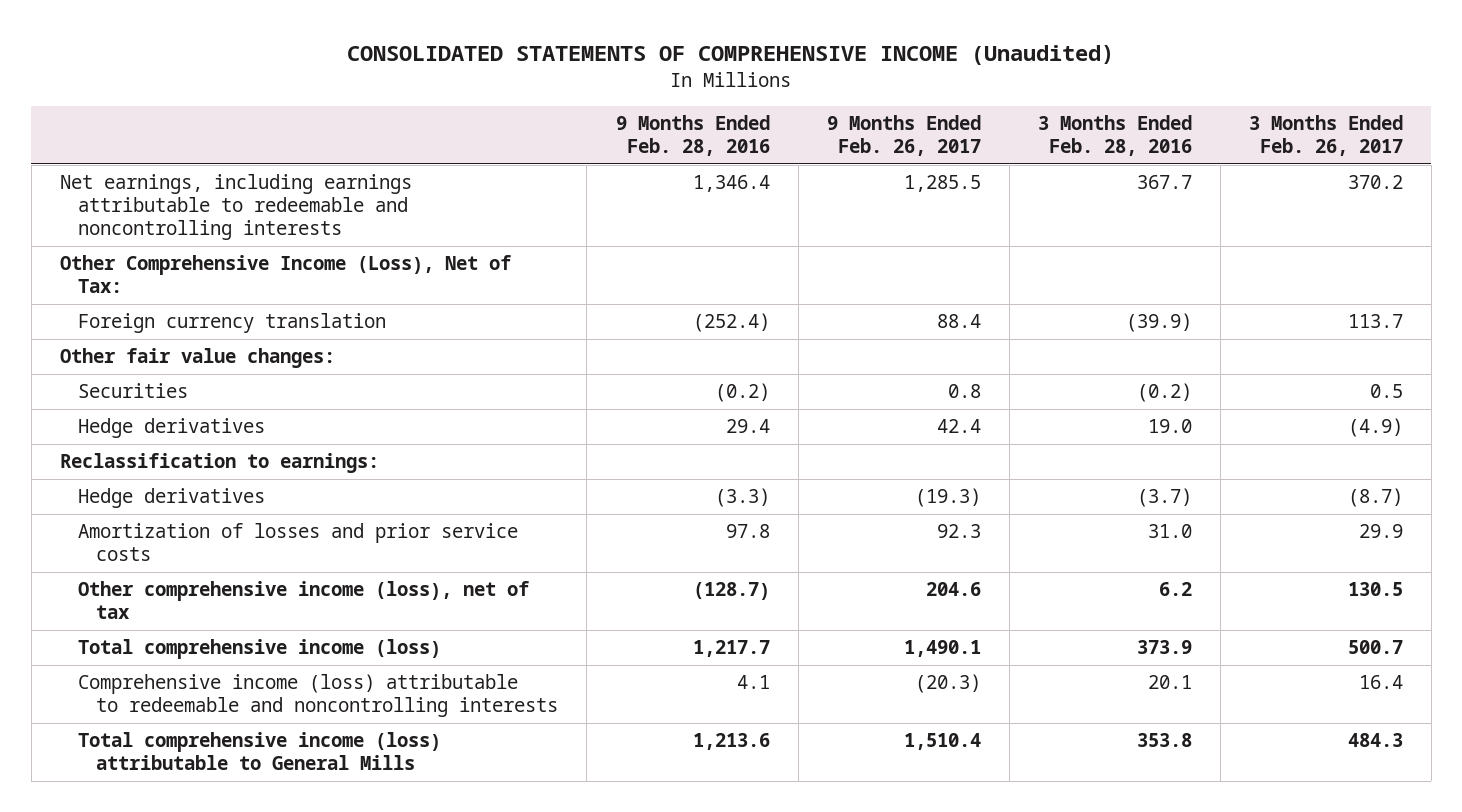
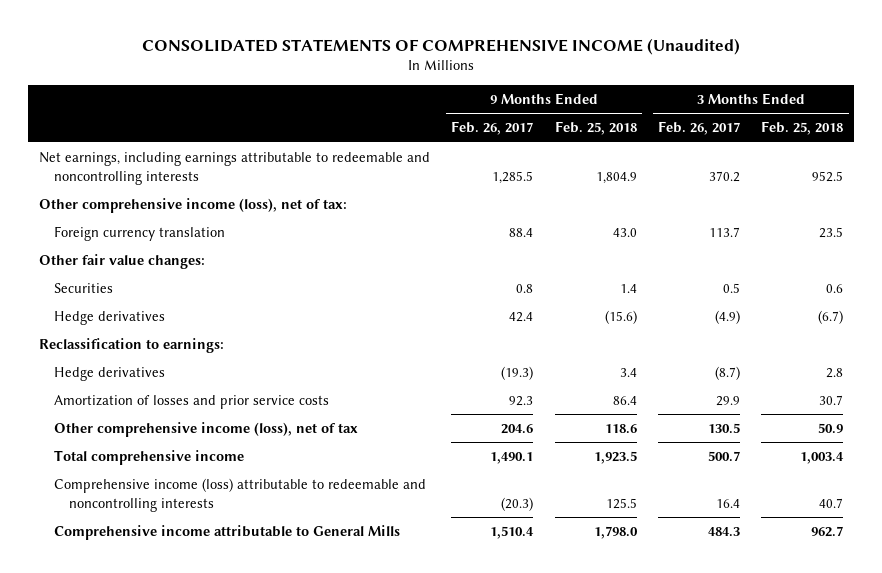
- | 9 Months Ended Feb. 28, 2016 | 9 Months Ended Feb. 26, 2017 | 3 Months Ended Feb. 28, 2016 | 3 Months Ended Feb. 26, 2017
+ | 9 Months Ended Feb. 26, 2017 | 9 Months Ended Feb. 25, 2018 | 3 Months Ended Feb. 26, 2017 | 3 Months Ended Feb. 25, 2018
- Other Comprehensive Income (Loss), Net of Tax:
+ Other comprehensive income (loss), net of tax:
- Total comprehensive income (loss) | 1,217.7 | 1,490.1 | 373.9 | 500.7
+ Total comprehensive income | 1,490.1 | 1,923.5 | 500.7 | 1,003.4
- Total comprehensive income (loss) attributable to General Mills | 1,213.6 | 1,510.4 | 353.8 | 484.3
+ Comprehensive income attributable to General Mills | 1,510.4 | 1,798.0 | 484.3 | 962.7

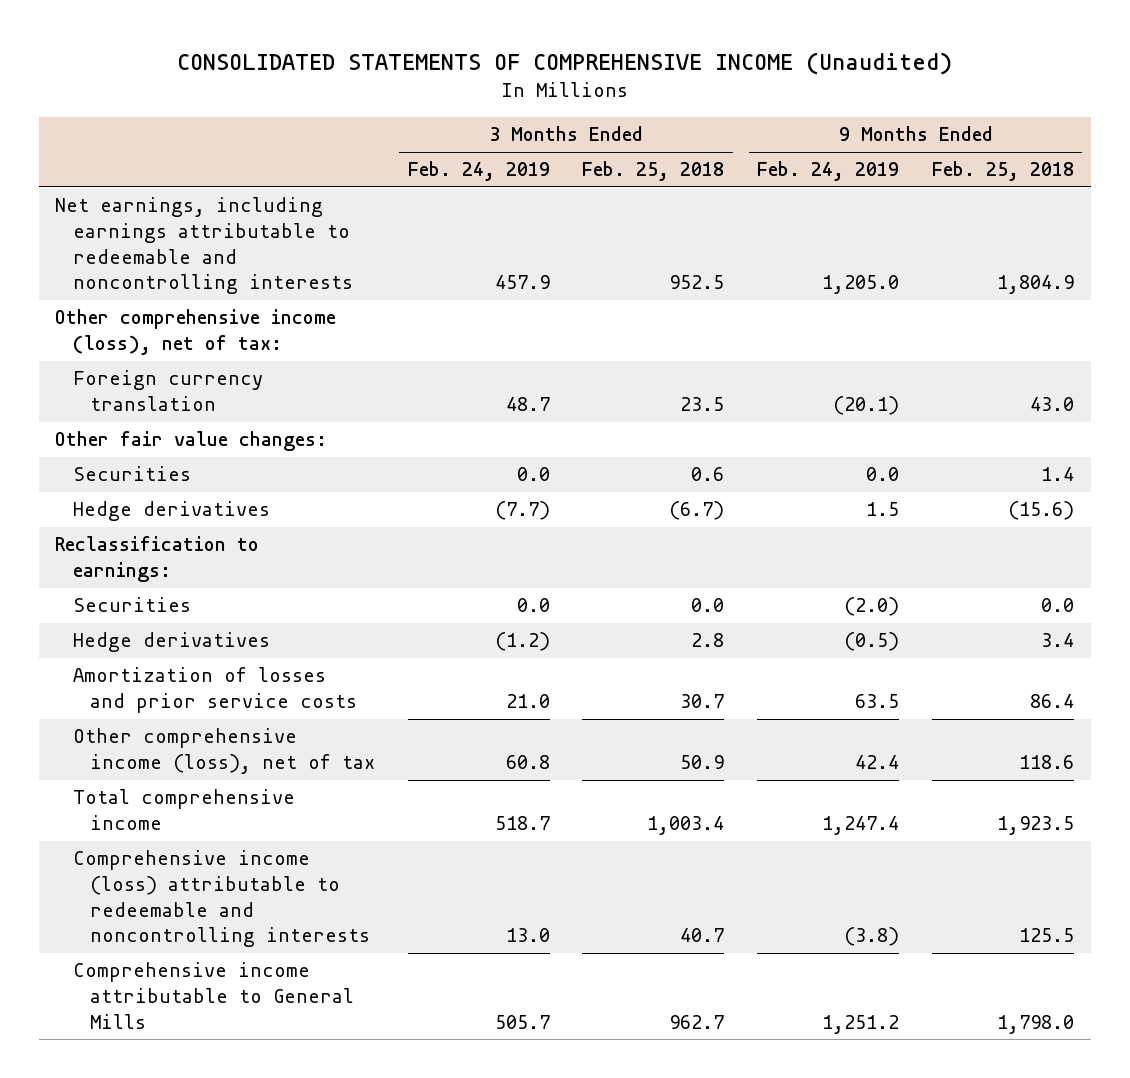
- | 9 Months Ended Feb. 26, 2017 | 9 Months Ended Feb. 25, 2018 | 3 Months Ended Feb. 26, 2017 | 3 Months Ended Feb. 25, 2018
+ | 3 Months Ended Feb. 24, 2019 | 3 Months Ended Feb. 25, 2018 | 9 Months Ended Feb. 24, 2019 | 9 Months Ended Feb. 25, 2018
+ Securities | 0.0 | 0.0 | (2.0) | 0.0

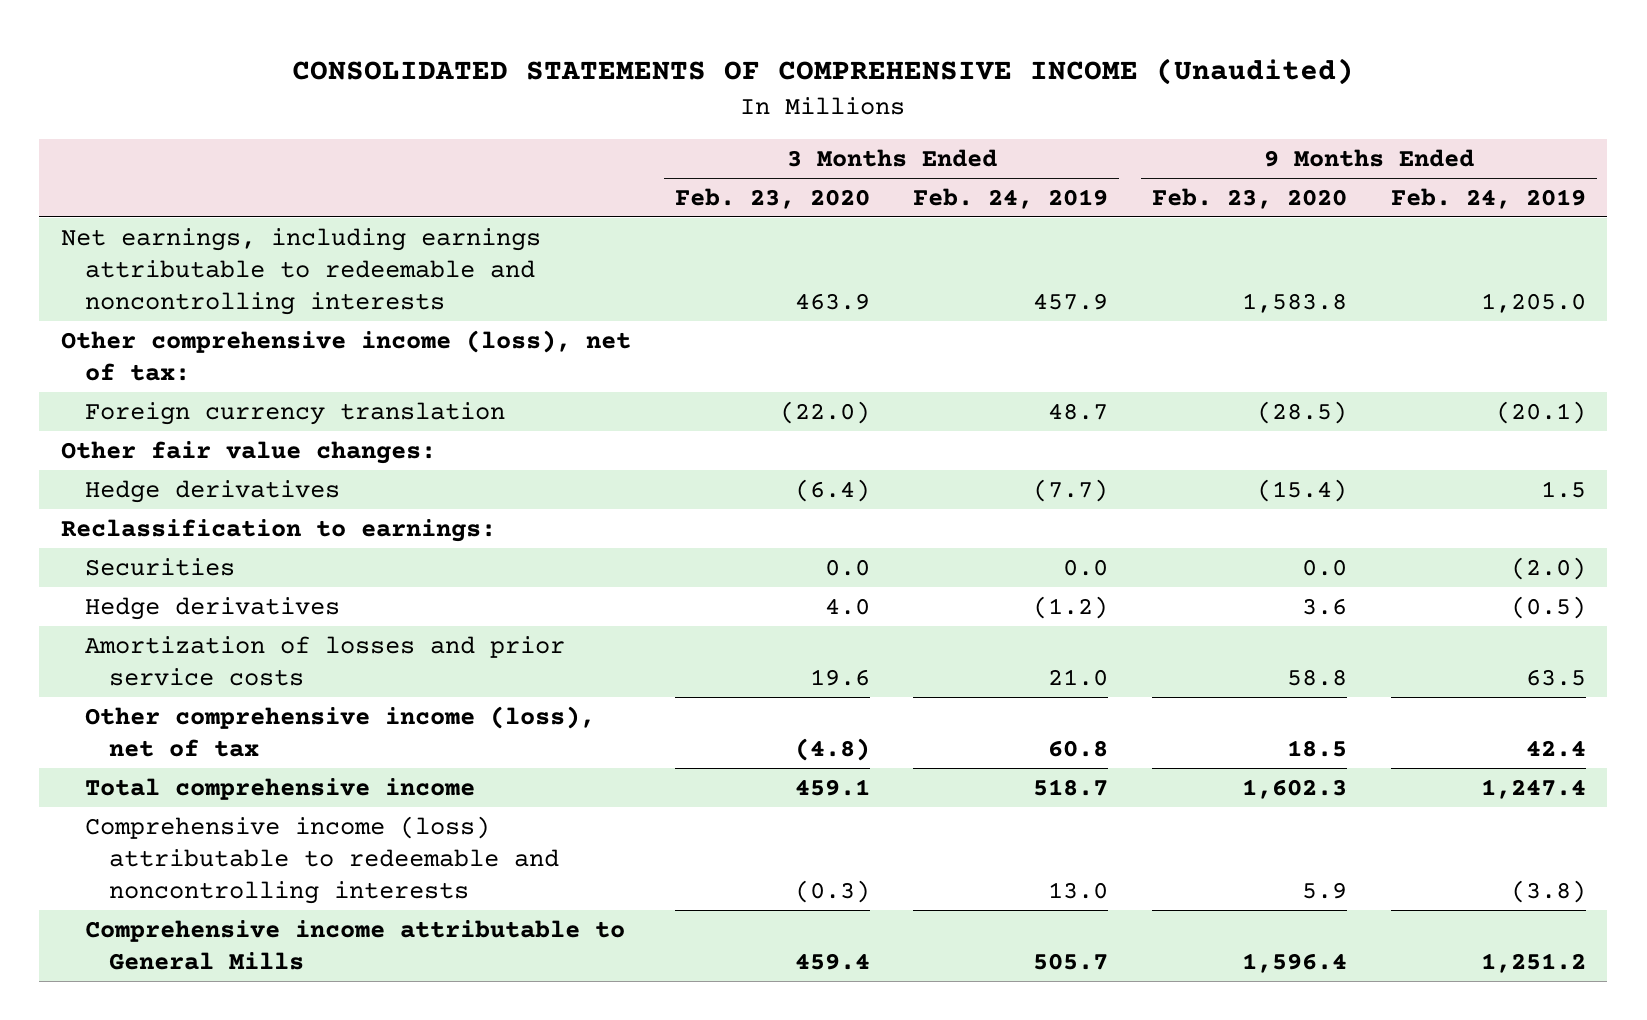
- | 3 Months Ended Feb. 24, 2019 | 3 Months Ended Feb. 25, 2018 | 9 Months Ended Feb. 24, 2019 | 9 Months Ended Feb. 25, 2018
+ | 3 Months Ended Feb. 23, 2020 | 3 Months Ended Feb. 24, 2019 | 9 Months Ended Feb. 23, 2020 | 9 Months Ended Feb. 24, 2019
- Securities | 0.0 | 0.6 | 0.0 | 1.4

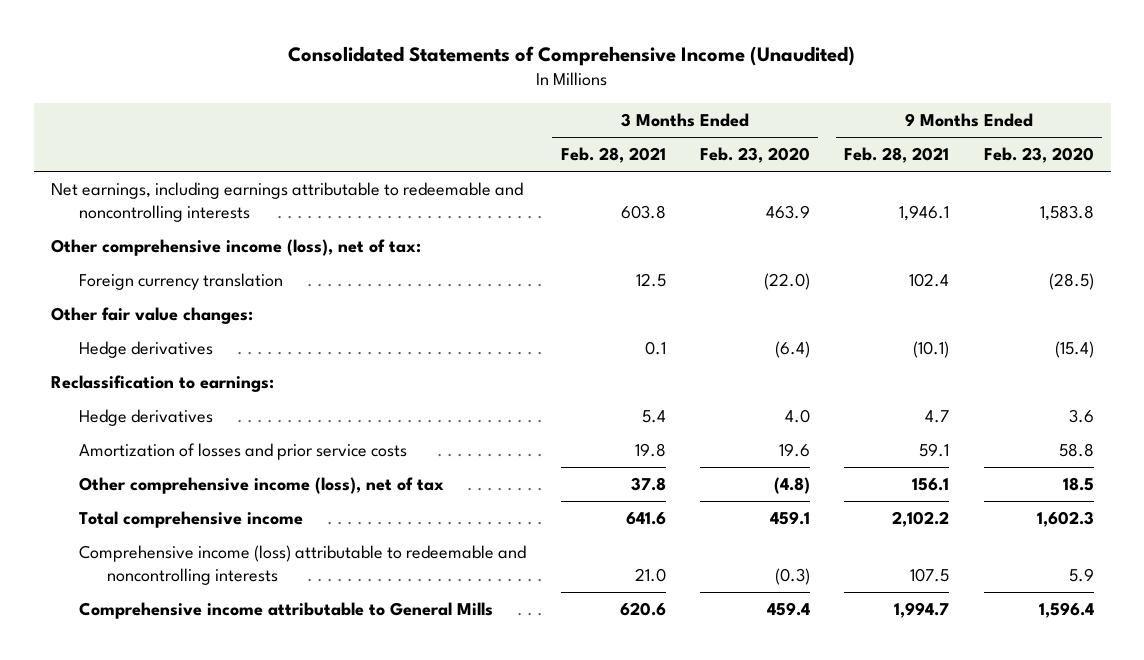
- CONSOLIDATED STATEMENTS OF COMPREHENSIVE INCOME (Unaudited)
+ Consolidated Statements of Comprehensive Income (Unaudited)
- | 3 Months Ended Feb. 23, 2020 | 3 Months Ended Feb. 24, 2019 | 9 Months Ended Feb. 23, 2020 | 9 Months Ended Feb. 24, 2019
+ | 3 Months Ended Feb. 28, 2021 | 3 Months Ended Feb. 23, 2020 | 9 Months Ended Feb. 28, 2021 | 9 Months Ended Feb. 23, 2020
- Securities | 0.0 | 0.0 | 0.0 | (2.0)

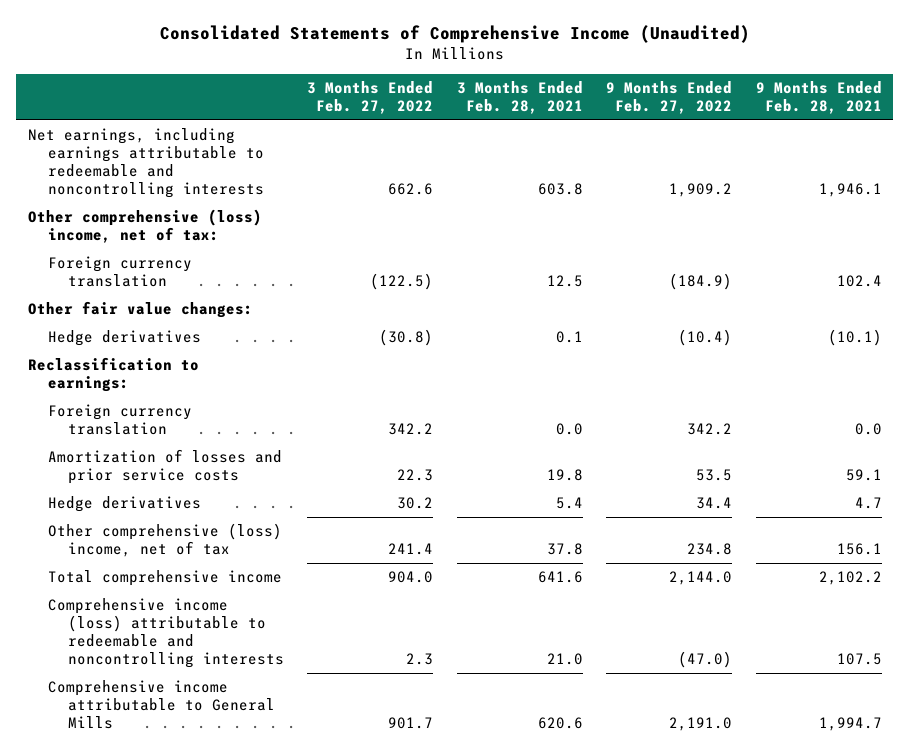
- | 3 Months Ended Feb. 28, 2021 | 3 Months Ended Feb. 23, 2020 | 9 Months Ended Feb. 28, 2021 | 9 Months Ended Feb. 23, 2020
+ | 3 Months Ended Feb. 27, 2022 | 3 Months Ended Feb. 28, 2021 | 9 Months Ended Feb. 27, 2022 | 9 Months Ended Feb. 28, 2021
- Other comprehensive income (loss), net of tax:
+ Other comprehensive (loss) income, net of tax:
+ Foreign currency translation | 342.2 | 0.0 | 342.2 | 0.0
- Other comprehensive income (loss), net of tax | 37.8 | (4.8) | 156.1 | 18.5
moved down: Hedge derivatives | 30.2 | 5.4 | 34.4 | 4.7
+ Other comprehensive (loss) income, net of tax | 241.4 | 37.8 | 234.8 | 156.1

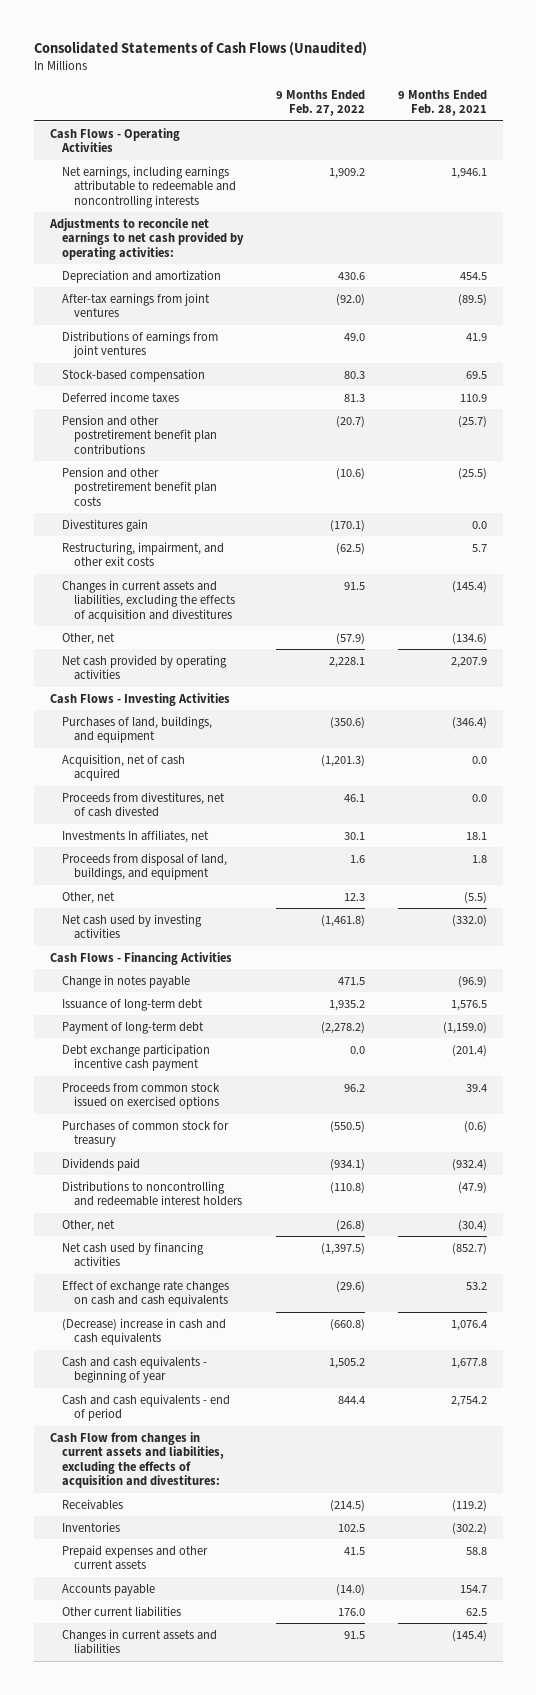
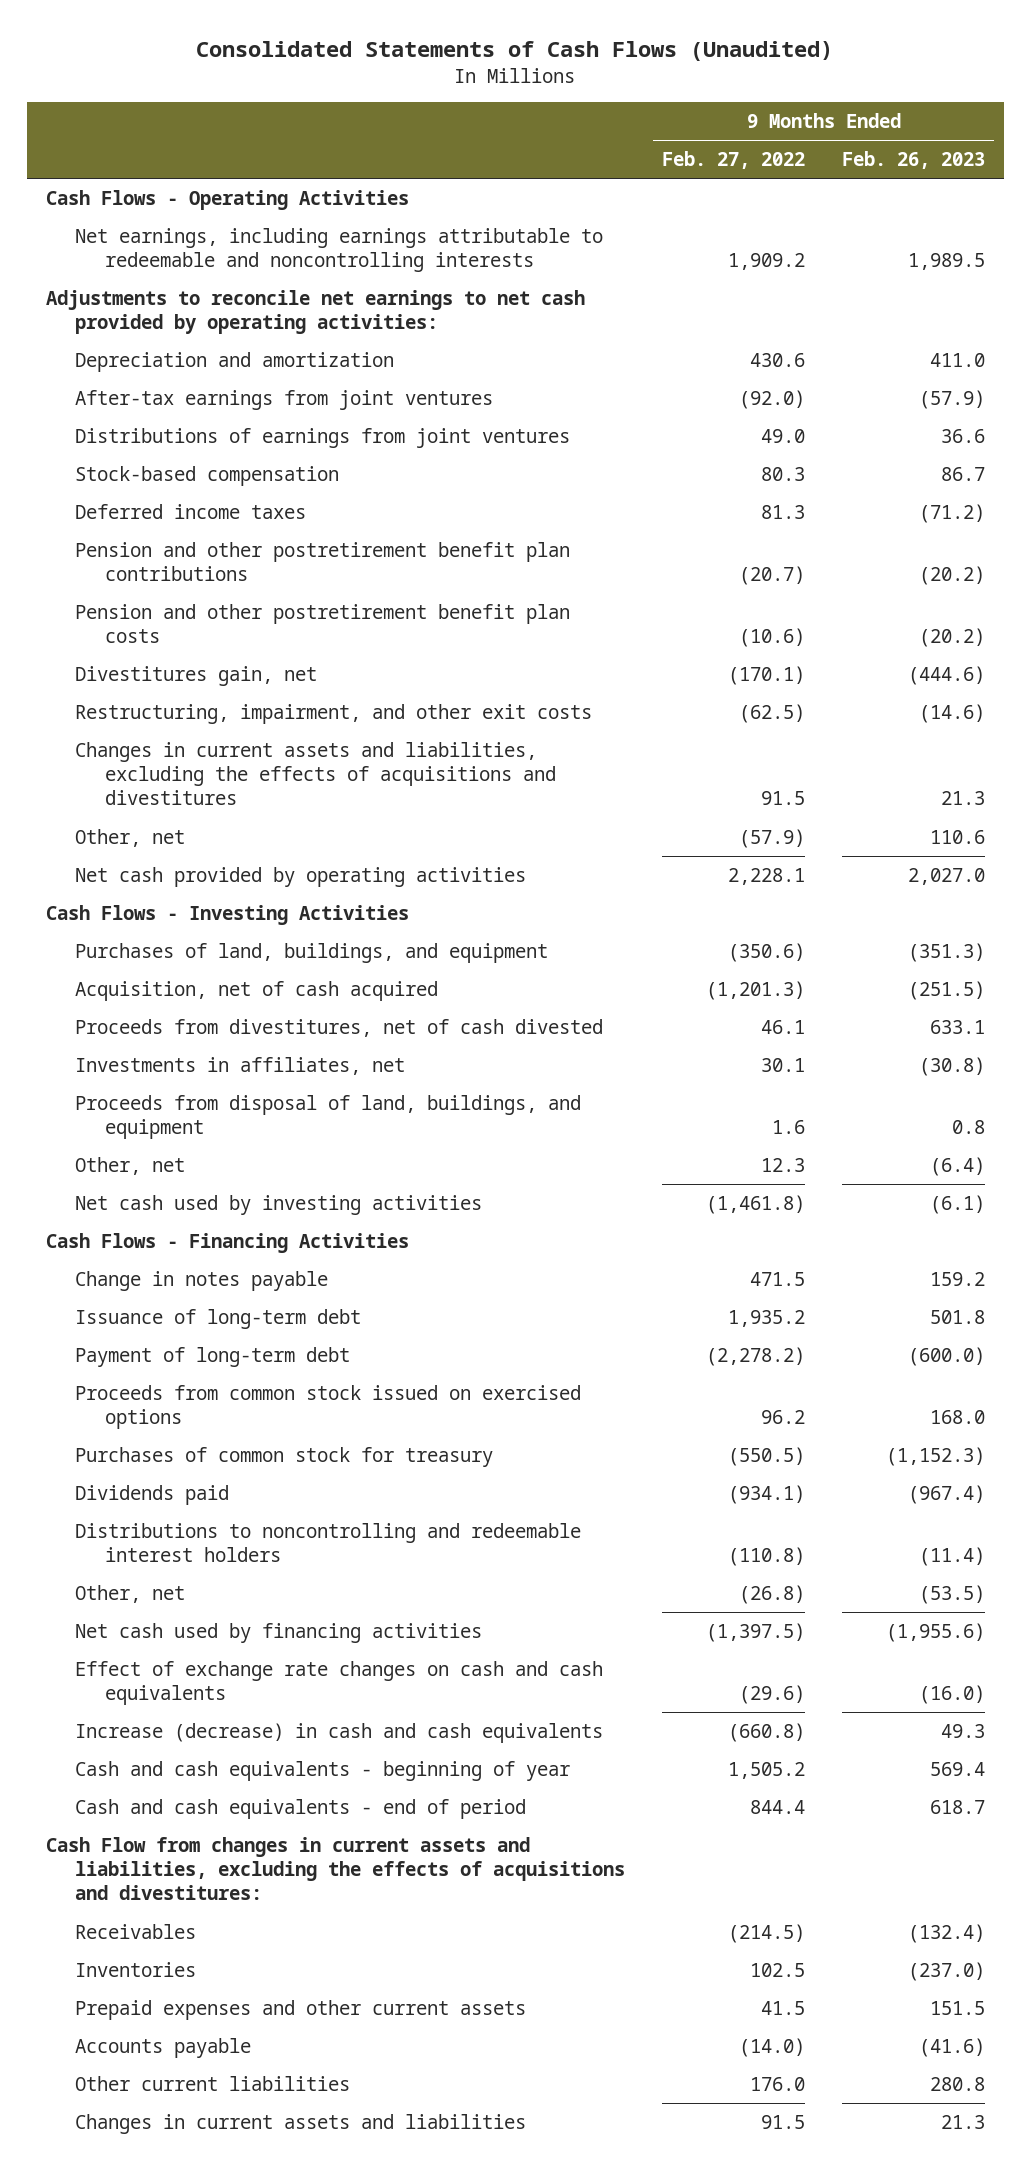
- | 9 Months Ended Feb. 27, 2022 | 9 Months Ended Feb. 28, 2021
+ | 9 Months Ended Feb. 27, 2022 | 9 Months Ended Feb. 26, 2023
- Divestitures gain | (170.1) | 0.0
+ Divestitures gain, net | (170.1) | (444.6)
- Changes in current assets and liabilities, excluding the effects of acquisition and divestitures | 91.5 | (145.4)
+ Changes in current assets and liabilities, excluding the effects of acquisitions and divestitures | 91.5 | 21.3
- Investments In affiliates, net | 30.1 | 18.1
+ Investments in affiliates, net | 30.1 | (30.8)
- Debt exchange participation incentive cash payment | 0.0 | (201.4)
- (Decrease) increase in cash and cash equivalents | (660.8) | 1,076.4
+ Increase (decrease) in cash and cash equivalents | (660.8) | 49.3
- Cash Flow from changes in current assets and liabilities, excluding the effects of acquisition and divestitures:
+ Cash Flow from changes in current assets and liabilities, excluding the effects of acquisitions and divestitures:

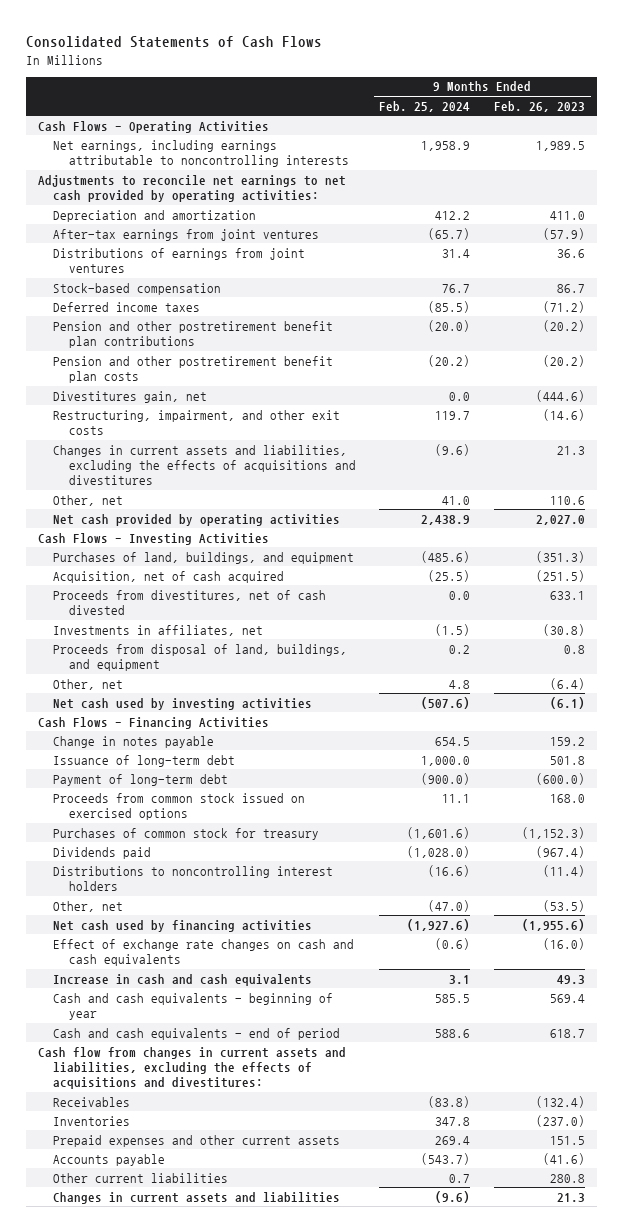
- Consolidated Statements of Cash Flows (Unaudited)
+ Consolidated Statements of Cash Flows
- | 9 Months Ended Feb. 27, 2022 | 9 Months Ended Feb. 26, 2023
+ | 9 Months Ended Feb. 25, 2024 | 9 Months Ended Feb. 26, 2023
- Net earnings, including earnings attributable to redeemable and noncontrolling interests | 1,909.2 | 1,989.5
+ Net earnings, including earnings attributable to noncontrolling interests | 1,958.9 | 1,989.5
- Distributions to noncontrolling and redeemable interest holders | (110.8) | (11.4)
+ Distributions to noncontrolling interest holders | (16.6) | (11.4)
- Increase (decrease) in cash and cash equivalents | (660.8) | 49.3
+ Increase in cash and cash equivalents | 3.1 | 49.3
- Cash Flow from changes in current assets and liabilities, excluding the effects of acquisitions and divestitures:
+ Cash flow from changes in current assets and liabilities, excluding the effects of acquisitions and divestitures:

